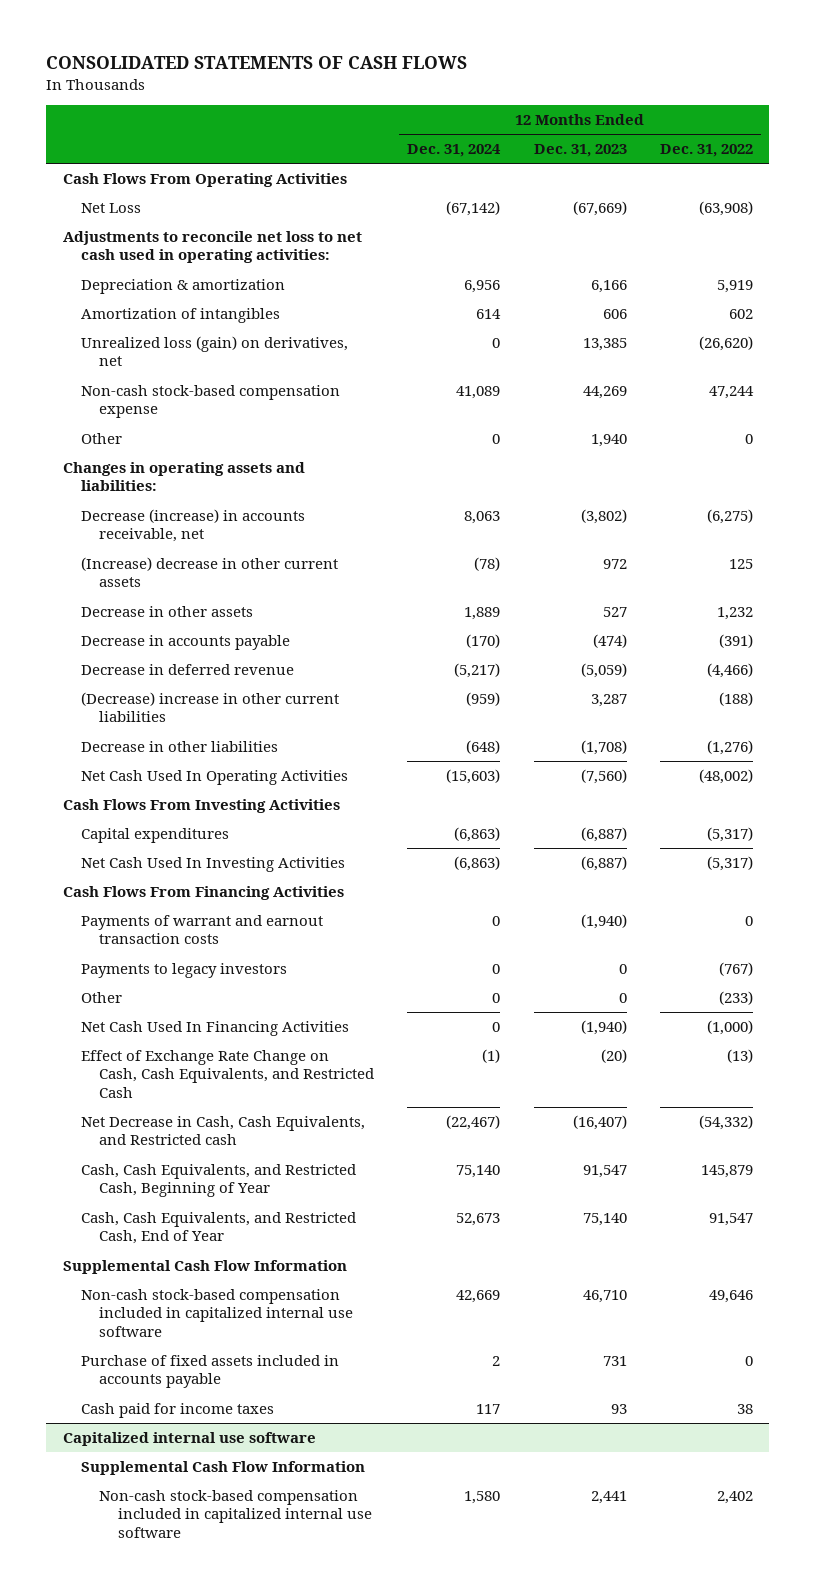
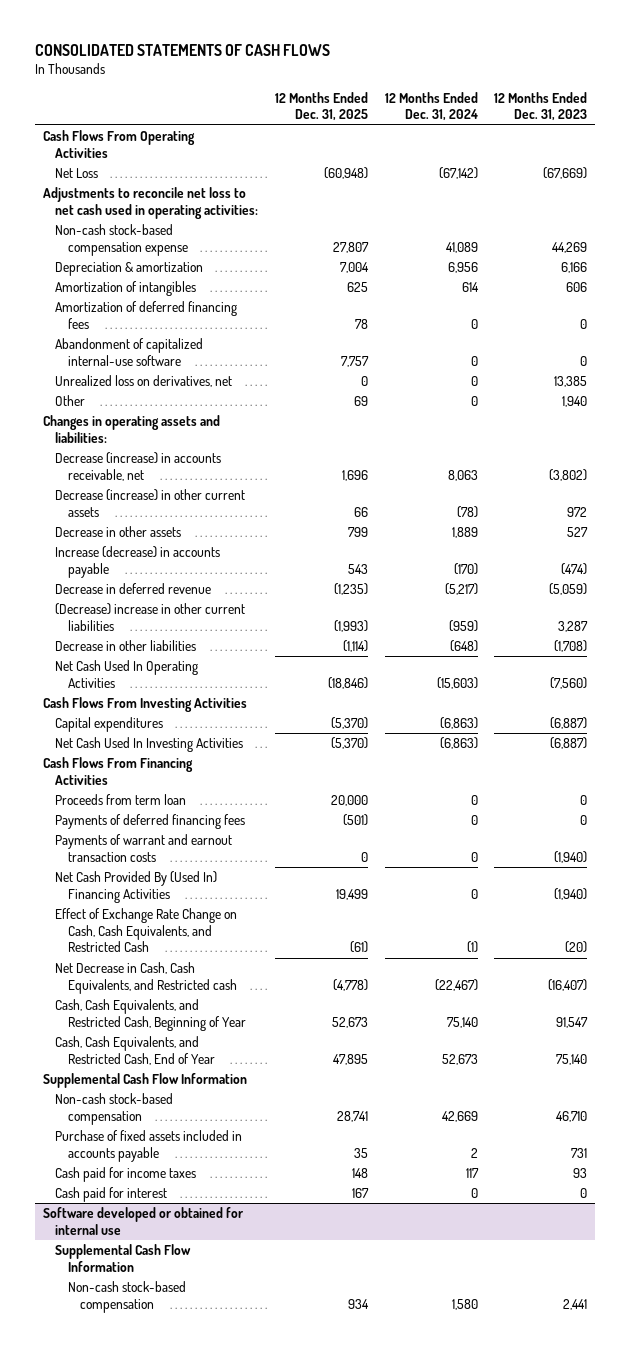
- | 12 Months Ended Dec. 31, 2024 | 12 Months Ended Dec. 31, 2023 | 12 Months Ended Dec. 31, 2022
+ | 12 Months Ended Dec. 31, 2025 | 12 Months Ended Dec. 31, 2024 | 12 Months Ended Dec. 31, 2023
moved up: Non-cash stock-based compensation expense | 27,807 | 41,089 | 44,269
- Unrealized loss (gain) on derivatives, net | 0 | 13,385 | (26,620)
+ Amortization of deferred financing fees | 78 | 0 | 0
+ Abandonment of capitalized internal-use software | 7,757 | 0 | 0
+ Unrealized loss on derivatives, net | 0 | 0 | 13,385
- (Increase) decrease in other current assets | (78) | 972 | 125
+ Decrease (increase) in other current assets | 66 | (78) | 972
- Decrease in accounts payable | (170) | (474) | (391)
+ Increase (decrease) in accounts payable | 543 | (170) | (474)
+ Proceeds from term loan | 20,000 | 0 | 0
+ Payments of deferred financing fees | (501) | 0 | 0
- Payments to legacy investors | 0 | 0 | (767)
- Other | 0 | 0 | (233)
- Net Cash Used In Financing Activities | 0 | (1,940) | (1,000)
+ Net Cash Provided By (Used In) Financing Activities | 19,499 | 0 | (1,940)
- Non-cash stock-based compensation included in capitalized internal use software | 42,669 | 46,710 | 49,646
+ Non-cash stock-based compensation | 28,741 | 42,669 | 46,710
- Capitalized internal use software
+ Cash paid for interest | 167 | 0 | 0
+ Software developed or obtained for internal use
- Non-cash stock-based compensation included in capitalized internal use software | 1,580 | 2,441 | 2,402
+ Non-cash stock-based compensation | 934 | 1,580 | 2,441

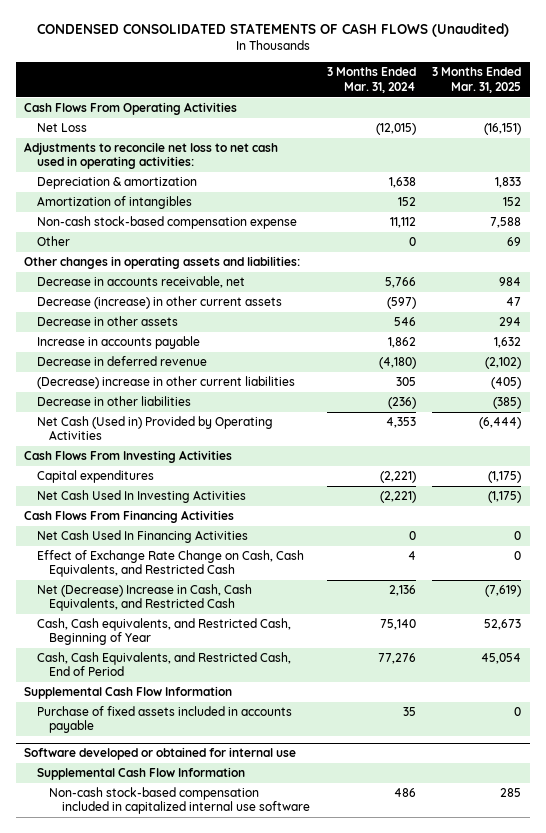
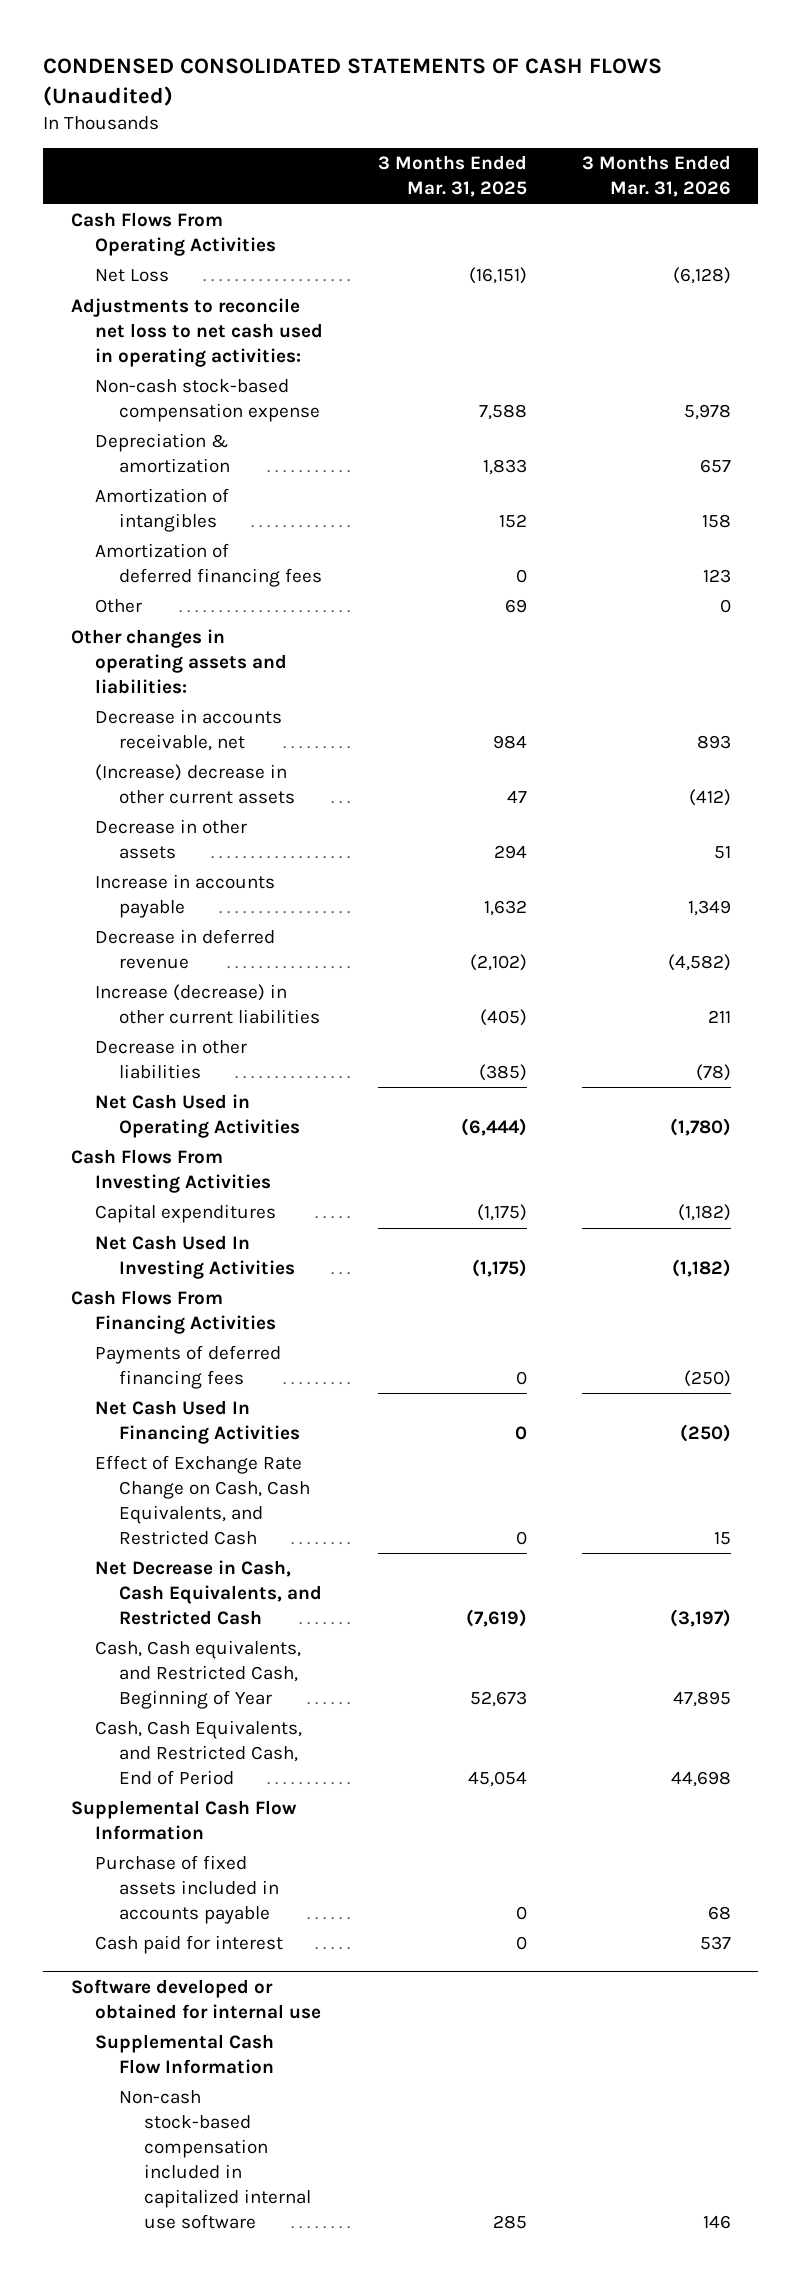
- | 3 Months Ended Mar. 31, 2024 | 3 Months Ended Mar. 31, 2025
+ | 3 Months Ended Mar. 31, 2025 | 3 Months Ended Mar. 31, 2026
moved up: Non-cash stock-based compensation expense | 7,588 | 5,978
+ Amortization of deferred financing fees | 0 | 123
- Decrease (increase) in other current assets | (597) | 47
+ (Increase) decrease in other current assets | 47 | (412)
- (Decrease) increase in other current liabilities | 305 | (405)
+ Increase (decrease) in other current liabilities | (405) | 211
- Net Cash (Used in) Provided by Operating Activities | 4,353 | (6,444)
+ Net Cash Used in Operating Activities | (6,444) | (1,780)
+ Payments of deferred financing fees | 0 | (250)
- Net (Decrease) Increase in Cash, Cash Equivalents, and Restricted Cash | 2,136 | (7,619)
+ Net Decrease in Cash, Cash Equivalents, and Restricted Cash | (7,619) | (3,197)
+ Cash paid for interest | 0 | 537

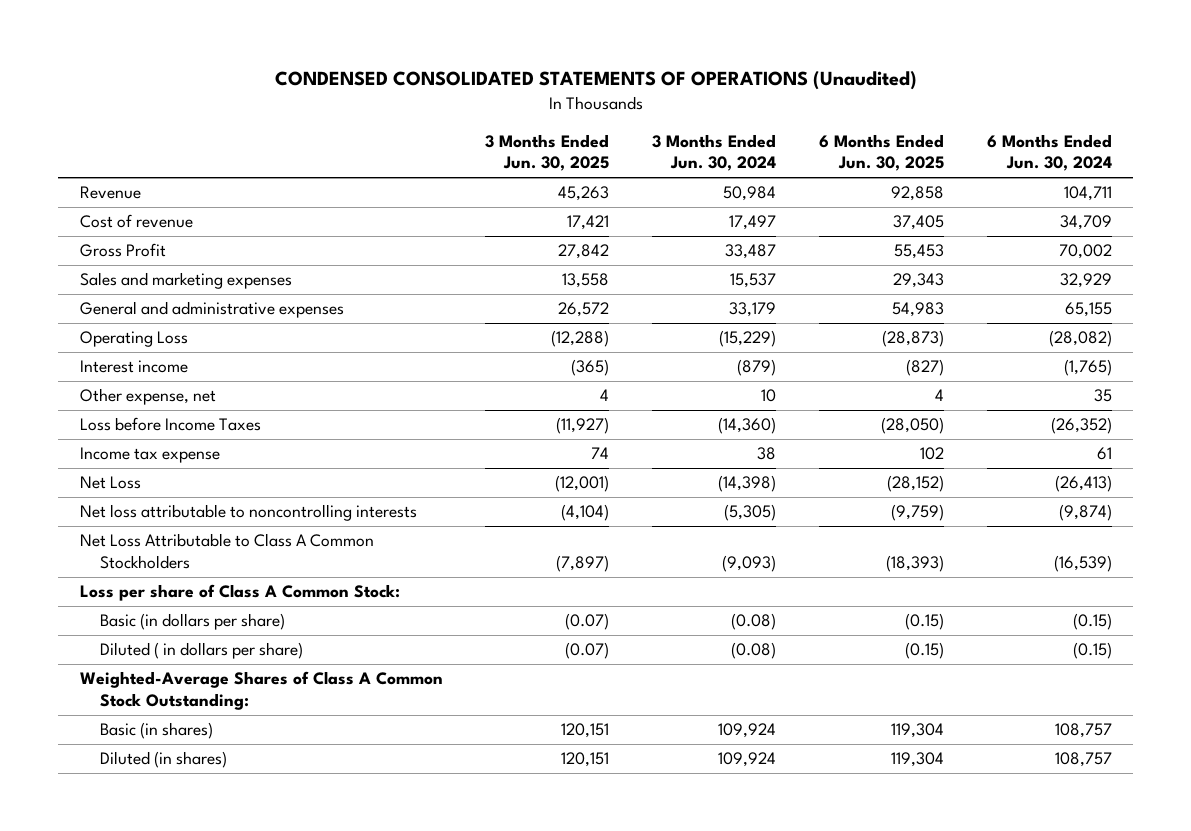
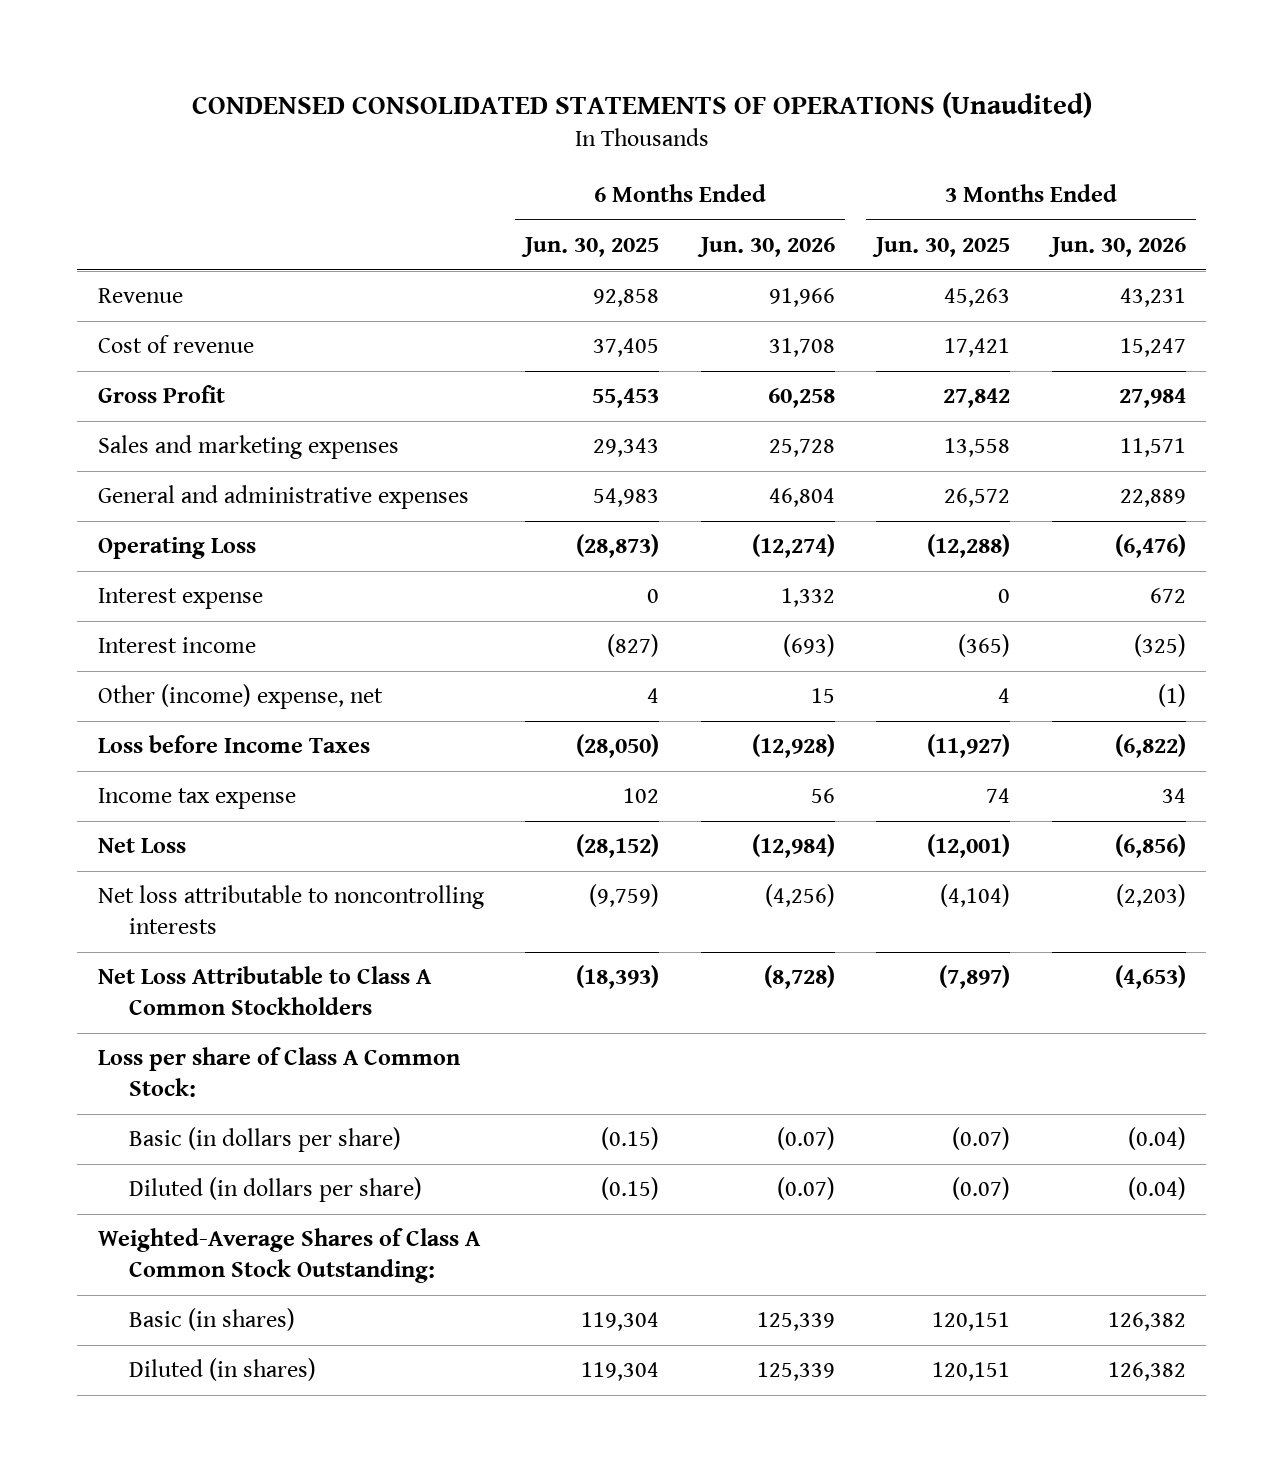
- | 3 Months Ended Jun. 30, 2025 | 3 Months Ended Jun. 30, 2024 | 6 Months Ended Jun. 30, 2025 | 6 Months Ended Jun. 30, 2024
+ | 6 Months Ended Jun. 30, 2025 | 6 Months Ended Jun. 30, 2026 | 3 Months Ended Jun. 30, 2025 | 3 Months Ended Jun. 30, 2026
+ Interest expense | 0 | 1,332 | 0 | 672
- Other expense, net | 4 | 10 | 4 | 35
+ Other (income) expense, net | 4 | 15 | 4 | (1)
- Diluted ( in dollars per share) | (0.07) | (0.08) | (0.15) | (0.15)
+ Diluted (in dollars per share) | (0.15) | (0.07) | (0.07) | (0.04)

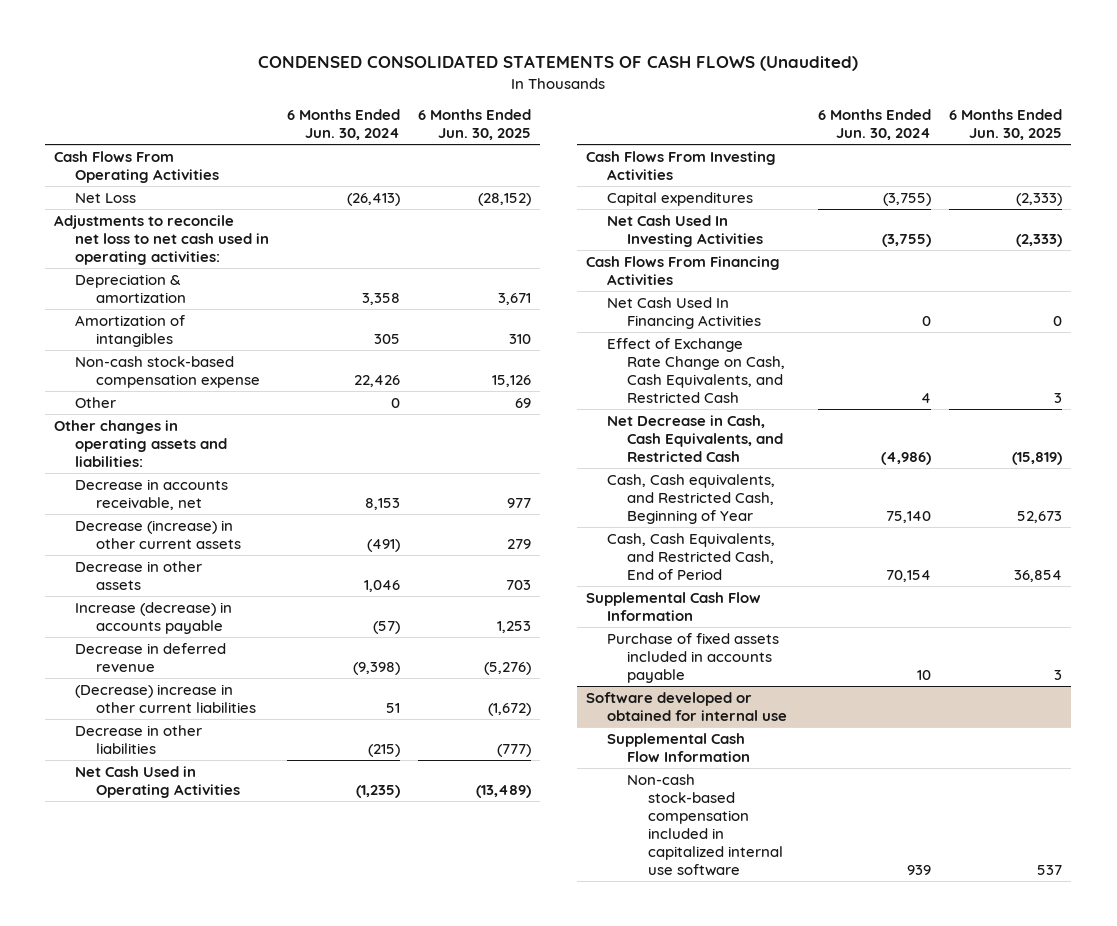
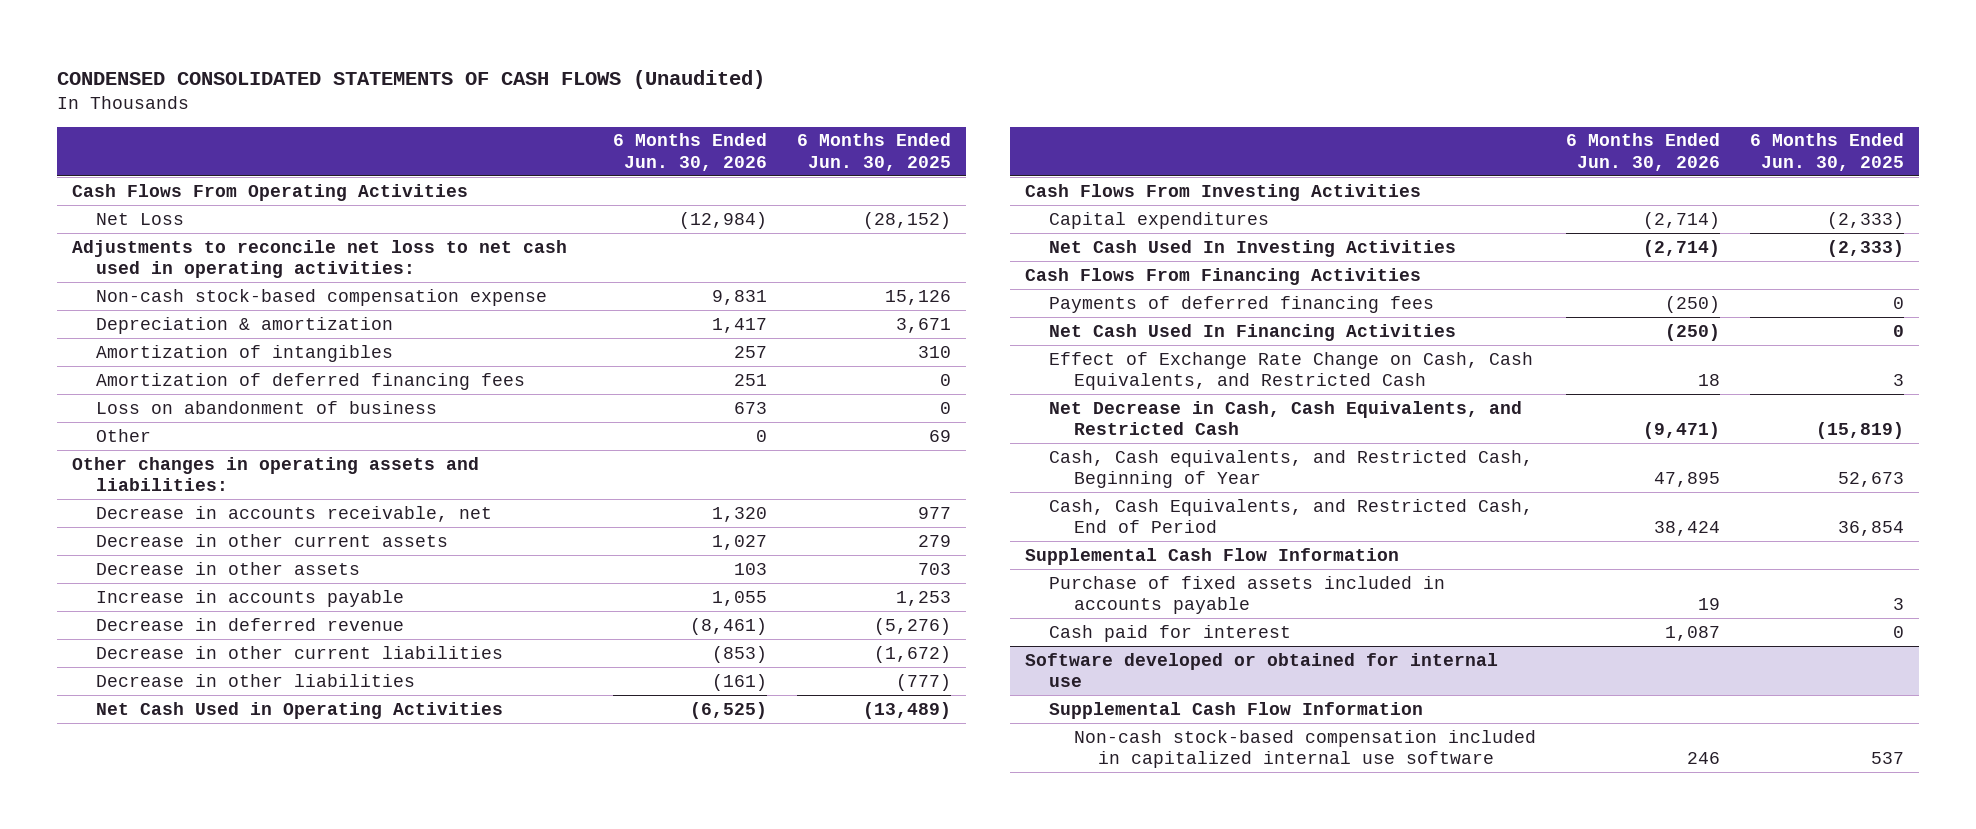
- | 6 Months Ended Jun. 30, 2024 | 6 Months Ended Jun. 30, 2025
+ | 6 Months Ended Jun. 30, 2026 | 6 Months Ended Jun. 30, 2025
moved up: Non-cash stock-based compensation expense | 9,831 | 15,126
+ Amortization of deferred financing fees | 251 | 0
+ Loss on abandonment of business | 673 | 0
- Decrease (increase) in other current assets | (491) | 279
+ Decrease in other current assets | 1,027 | 279
- Increase (decrease) in accounts payable | (57) | 1,253
+ Increase in accounts payable | 1,055 | 1,253
- (Decrease) increase in other current liabilities | 51 | (1,672)
+ Decrease in other current liabilities | (853) | (1,672)
+ Payments of deferred financing fees | (250) | 0
+ Cash paid for interest | 1,087 | 0

